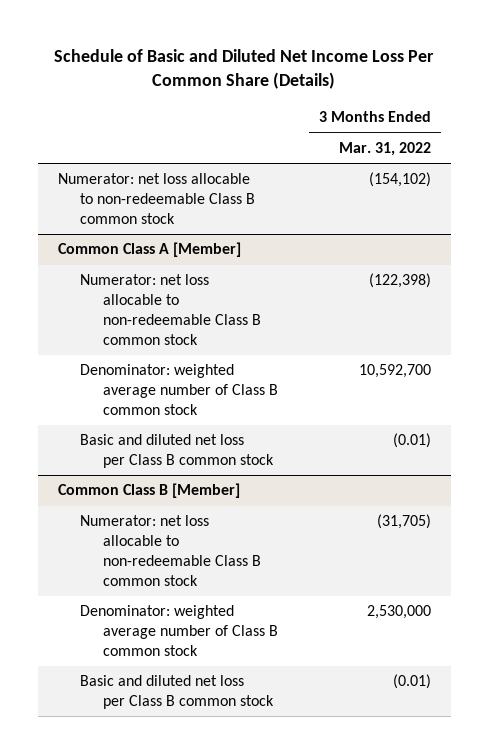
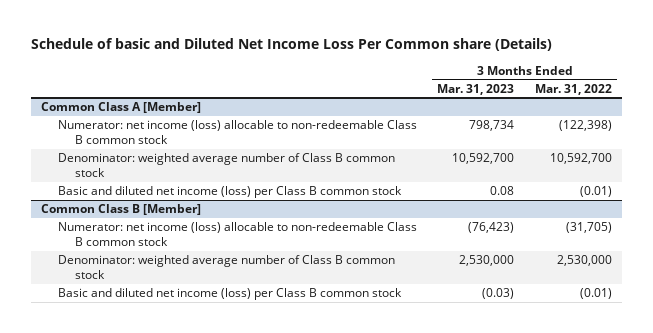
- Schedule of Basic and Diluted Net Income Loss Per Common Share (Details)
+ Schedule of basic and Diluted Net Income Loss Per Common share (Details)
- | 3 Months Ended Mar. 31, 2022
+ | 3 Months Ended Mar. 31, 2023 | 3 Months Ended Mar. 31, 2022
- Numerator: net loss allocable to non-redeemable Class B common stock | (154,102)
@ Common Class A [Member]
- Numerator: net loss allocable to non-redeemable Class B common stock | (122,398)
+ Numerator: net income (loss) allocable to non-redeemable Class B common stock | 798,734 | (122,398)
- Basic and diluted net loss per Class B common stock | (0.01)
+ Basic and diluted net income (loss) per Class B common stock | 0.08 | (0.01)
@ Common Class B [Member]
- Numerator: net loss allocable to non-redeemable Class B common stock | (31,705)
+ Numerator: net income (loss) allocable to non-redeemable Class B common stock | (76,423) | (31,705)
- Basic and diluted net loss per Class B common stock | (0.01)
+ Basic and diluted net income (loss) per Class B common stock | (0.03) | (0.01)

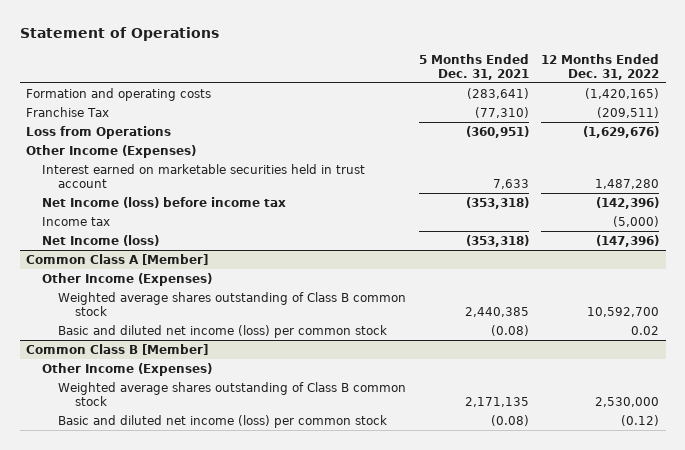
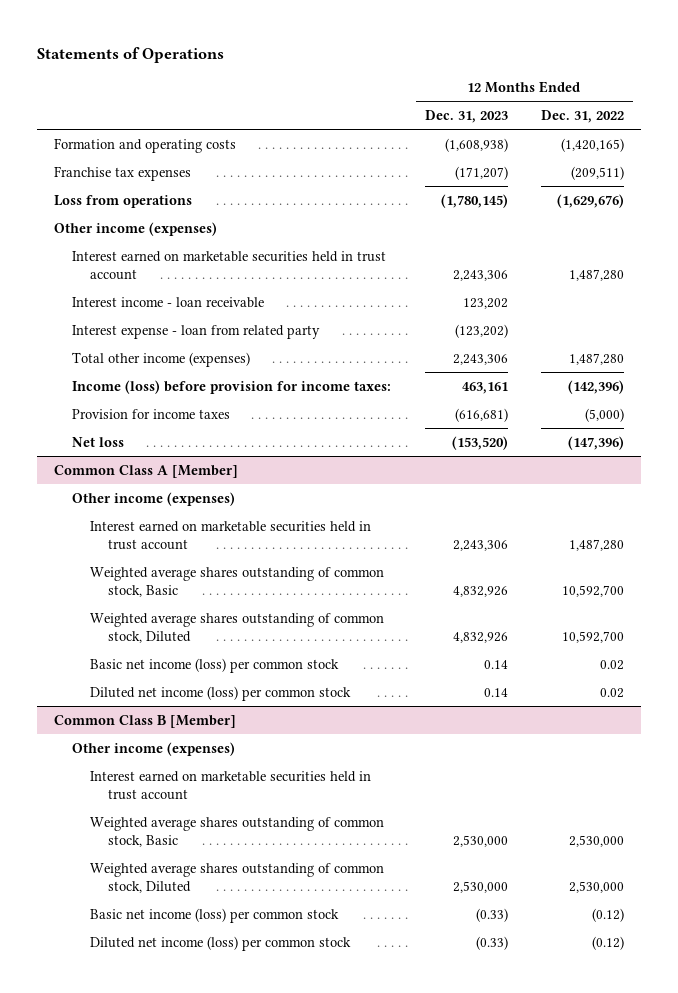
- Statement of Operations
+ Statements of Operations
- | 5 Months Ended Dec. 31, 2021 | 12 Months Ended Dec. 31, 2022
+ | 12 Months Ended Dec. 31, 2023 | 12 Months Ended Dec. 31, 2022
- Franchise Tax | (77,310) | (209,511)
- Loss from Operations | (360,951) | (1,629,676)
- Other Income (Expenses)
+ Franchise tax expenses | (171,207) | (209,511)
+ Loss from operations | (1,780,145) | (1,629,676)
+ Other income (expenses)
- Net Income (loss) before income tax | (353,318) | (142,396)
- Income tax | | (5,000)
- Net Income (loss) | (353,318) | (147,396)
+ Interest income - loan receivable | 123,202 |
+ Interest expense - loan from related party | (123,202) |
+ Total other income (expenses) | 2,243,306 | 1,487,280
+ Income (loss) before provision for income taxes: | 463,161 | (142,396)
+ Provision for income taxes | (616,681) | (5,000)
+ Net loss | (153,520) | (147,396)
@ Common Class A [Member]
- Other Income (Expenses)
- Weighted average shares outstanding of Class B common stock | 2,440,385 | 10,592,700
- Basic and diluted net income (loss) per common stock | (0.08) | 0.02
+ Other income (expenses)
+ Interest earned on marketable securities held in trust account | 2,243,306 | 1,487,280
+ Weighted average shares outstanding of common stock, Basic | 4,832,926 | 10,592,700
+ Weighted average shares outstanding of common stock, Diluted | 4,832,926 | 10,592,700
+ Basic net income (loss) per common stock | 0.14 | 0.02
+ Diluted net income (loss) per common stock | 0.14 | 0.02
@ Common Class B [Member]
- Other Income (Expenses)
- Weighted average shares outstanding of Class B common stock | 2,171,135 | 2,530,000
- Basic and diluted net income (loss) per common stock | (0.08) | (0.12)
+ Other income (expenses)
+ Interest earned on marketable securities held in trust account
+ Weighted average shares outstanding of common stock, Basic | 2,530,000 | 2,530,000
+ Weighted average shares outstanding of common stock, Diluted | 2,530,000 | 2,530,000
+ Basic net income (loss) per common stock | (0.33) | (0.12)
+ Diluted net income (loss) per common stock | (0.33) | (0.12)

